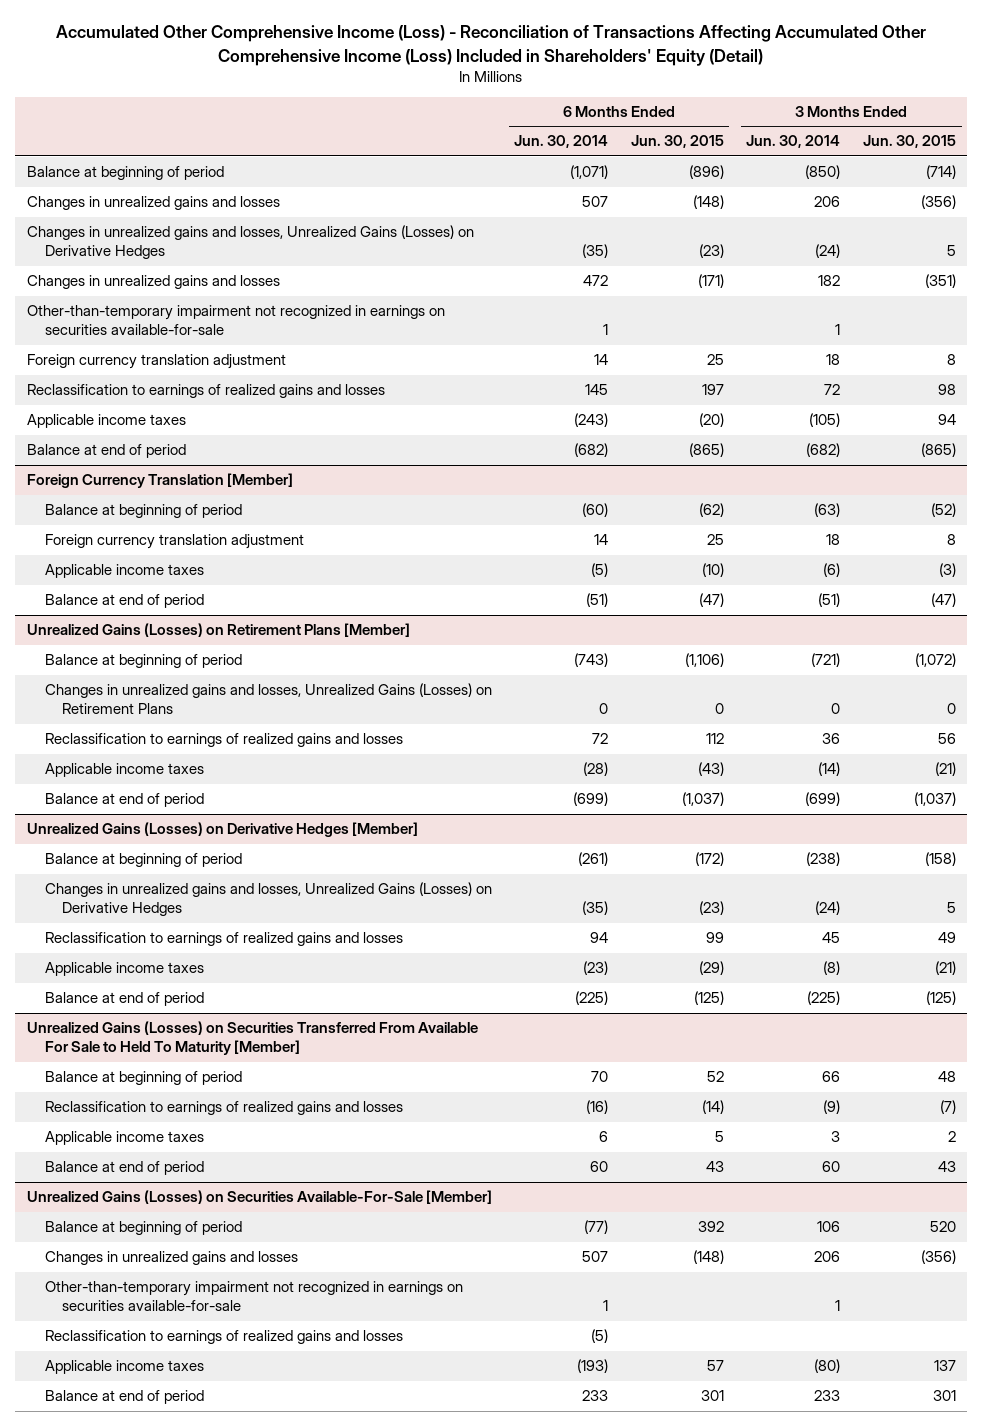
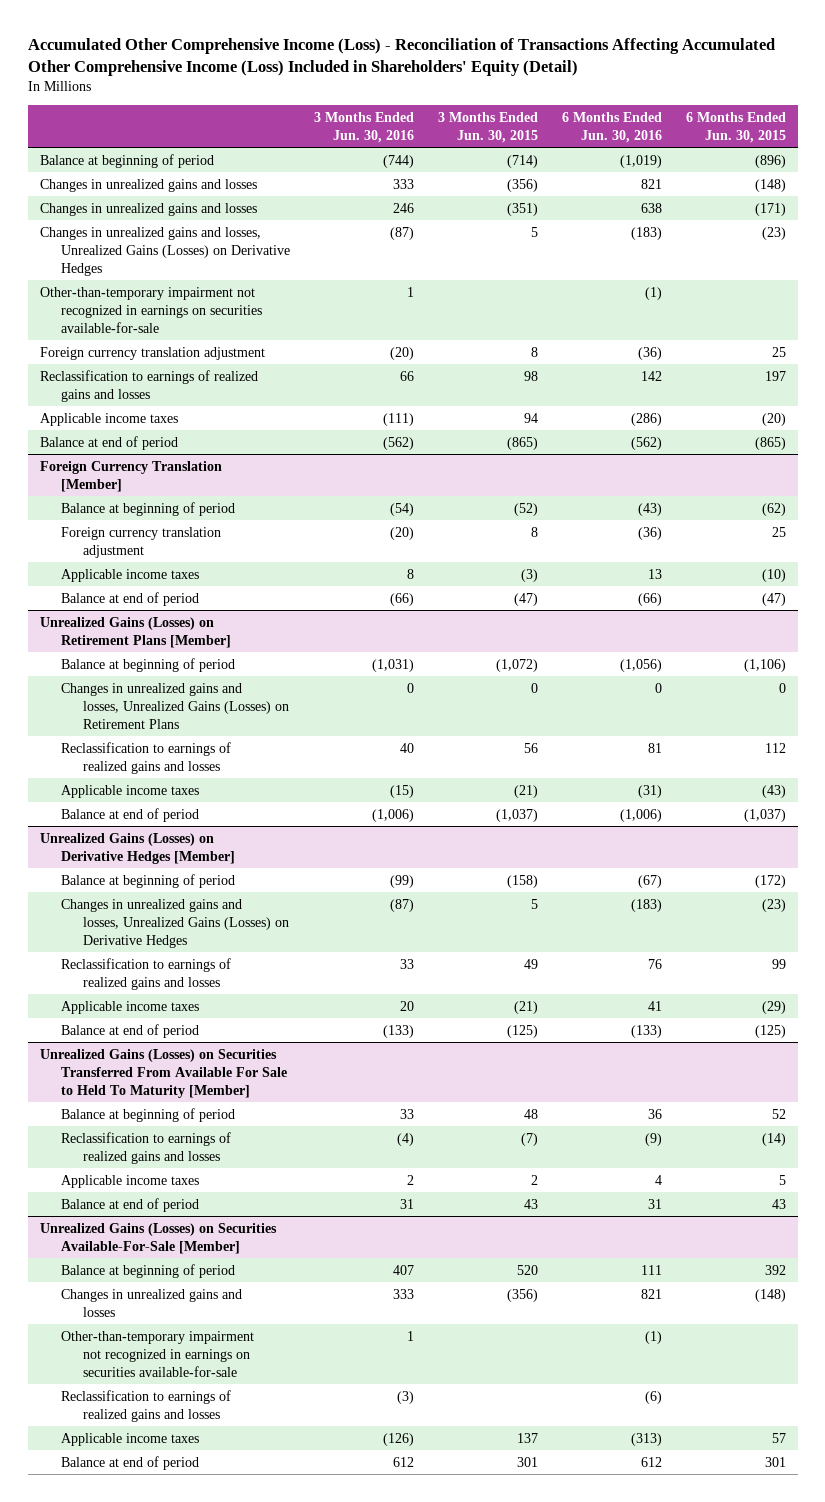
- | 6 Months Ended Jun. 30, 2014 | 6 Months Ended Jun. 30, 2015 | 3 Months Ended Jun. 30, 2014 | 3 Months Ended Jun. 30, 2015
+ | 3 Months Ended Jun. 30, 2016 | 3 Months Ended Jun. 30, 2015 | 6 Months Ended Jun. 30, 2016 | 6 Months Ended Jun. 30, 2015
moved down: Changes in unrealized gains and losses, Unrealized Gains (Losses) on Derivative Hedges | (87) | 5 | (183) | (23)

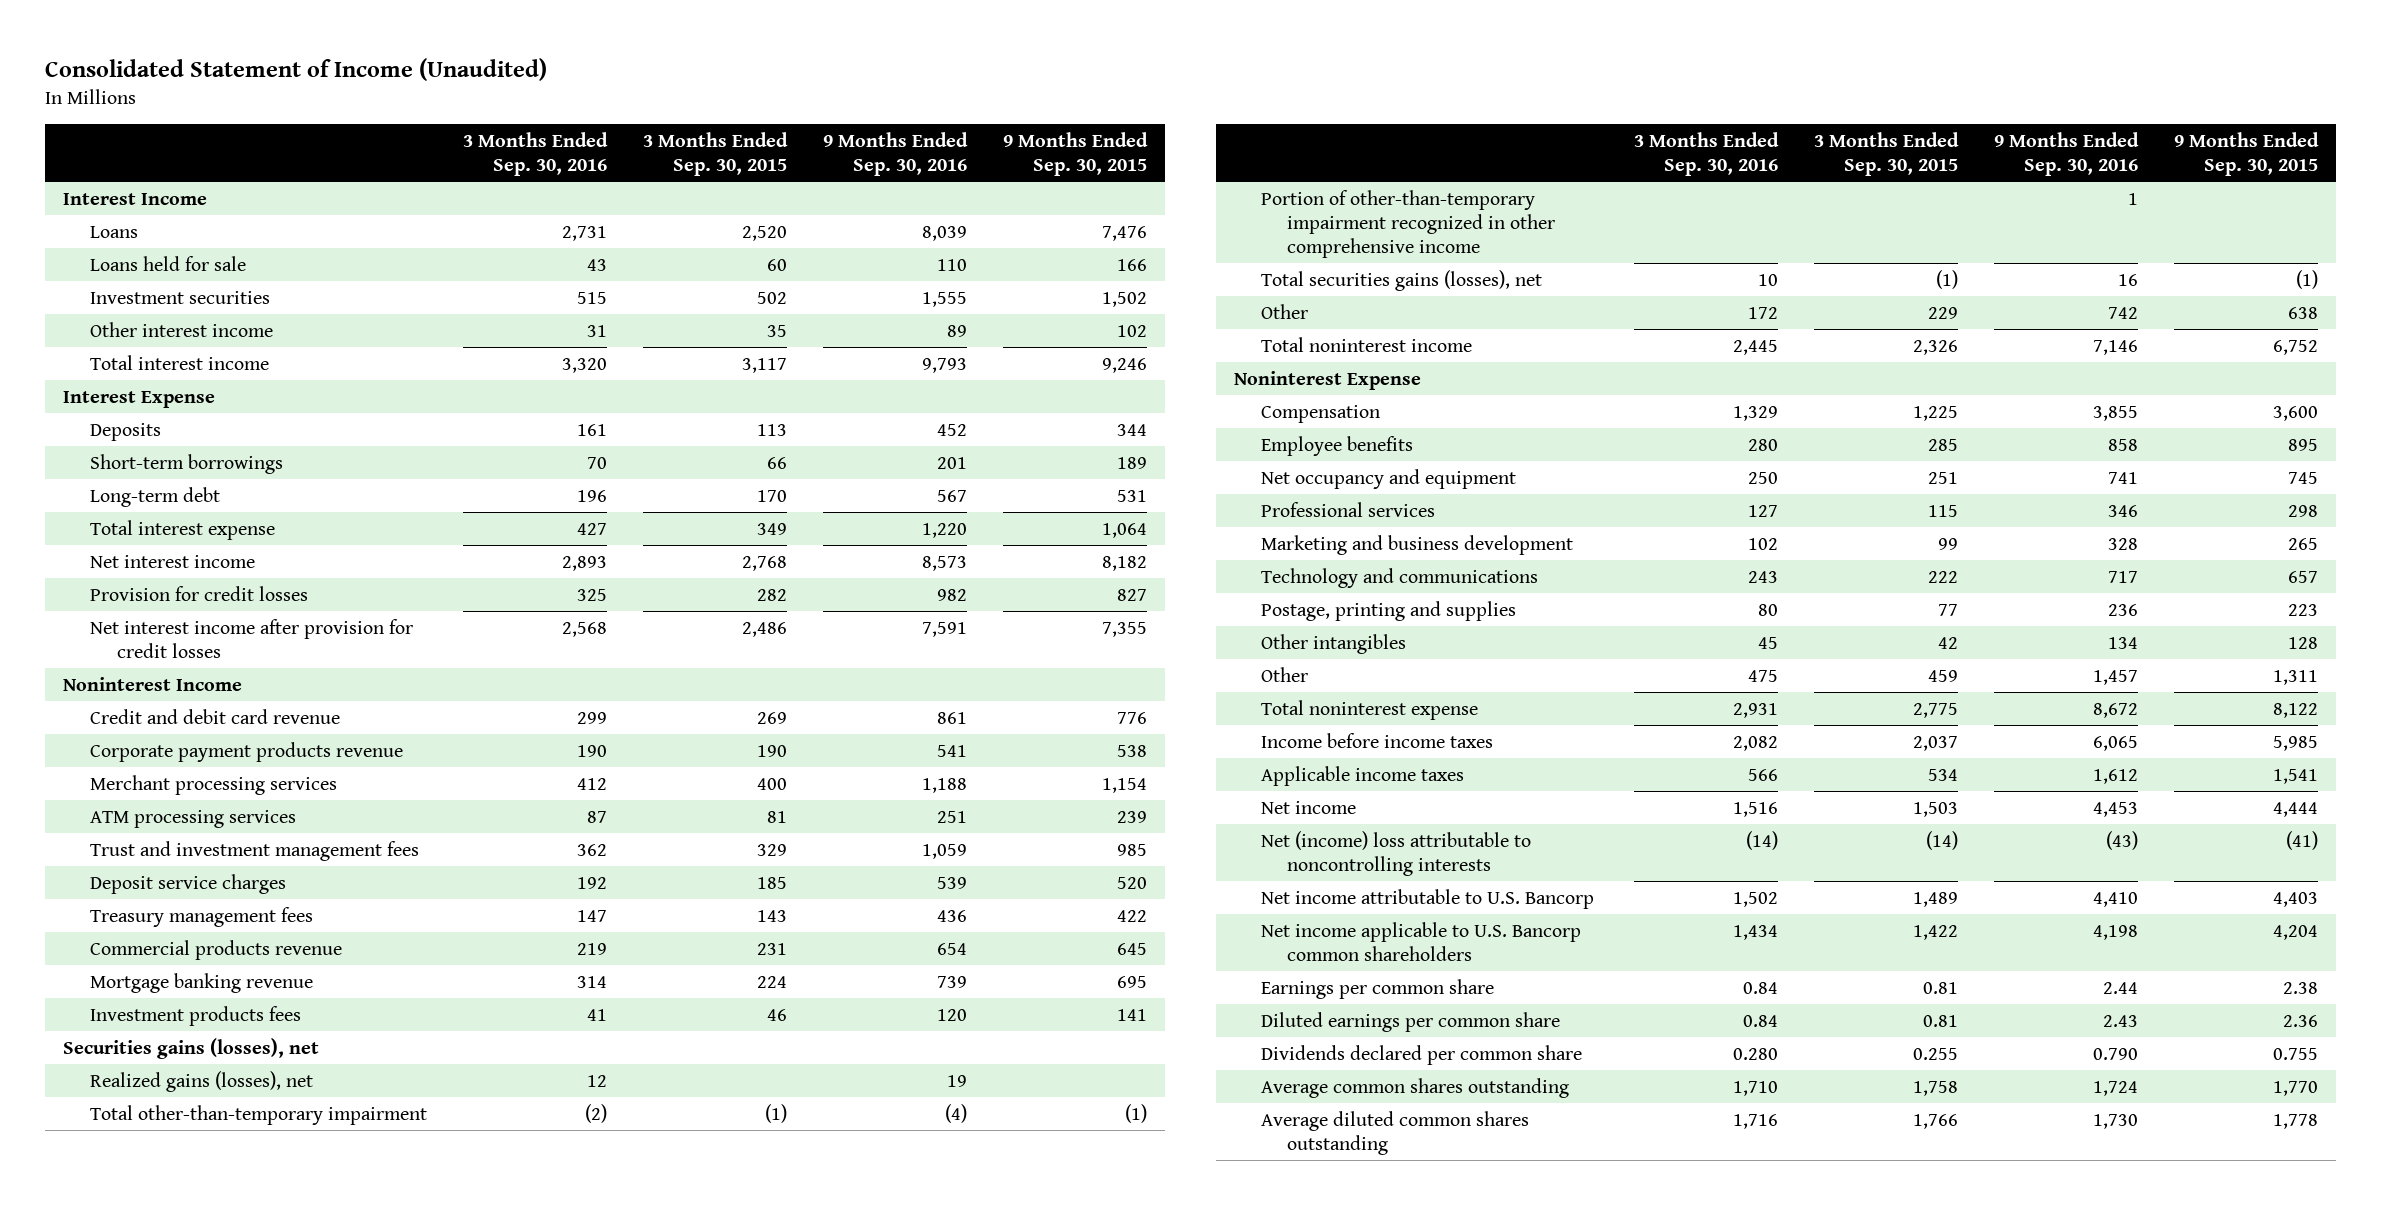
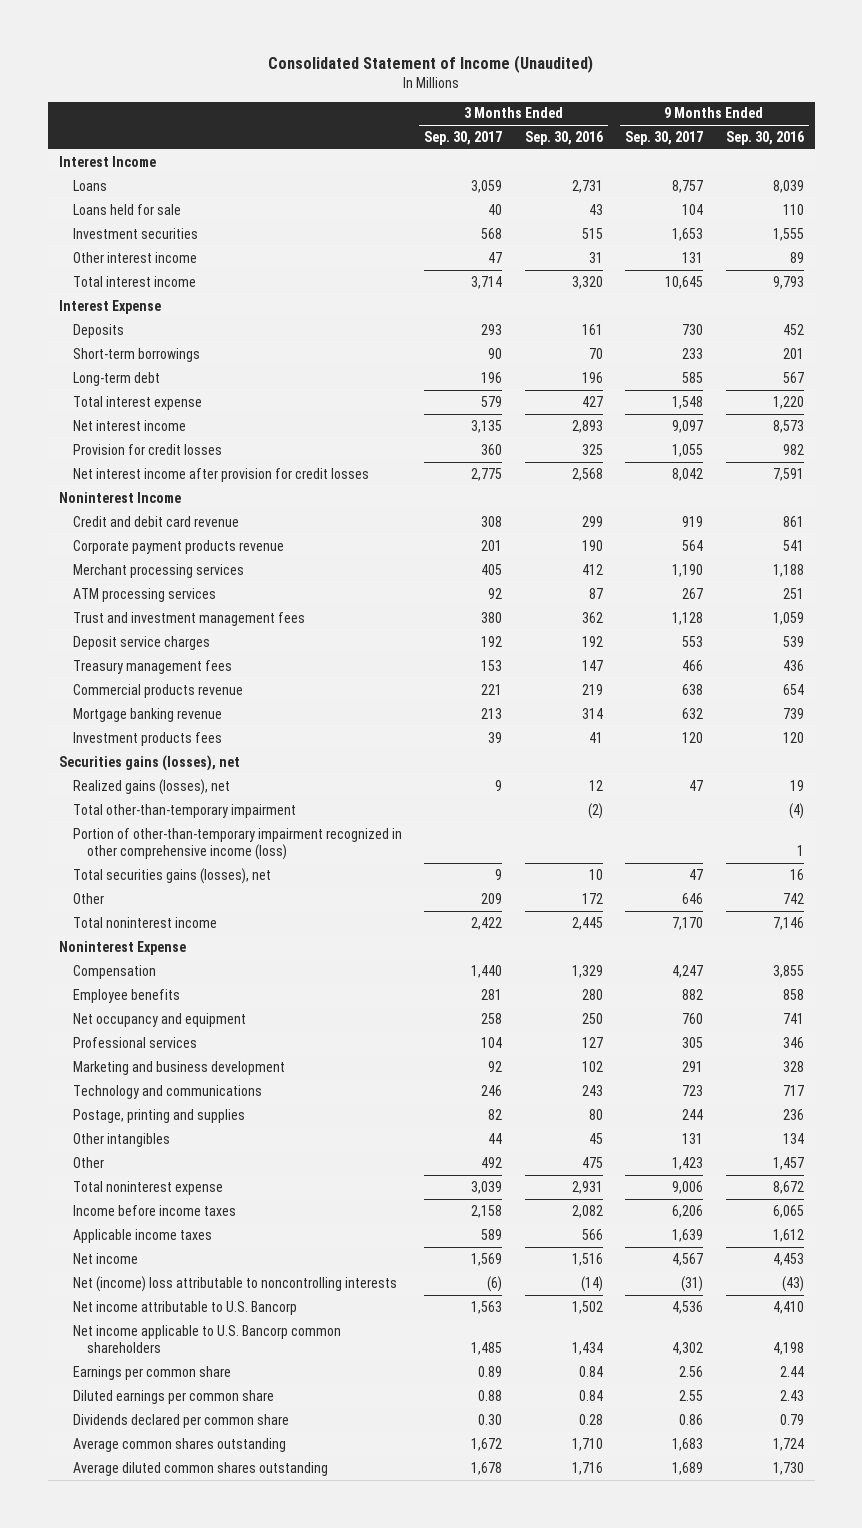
- | 3 Months Ended Sep. 30, 2016 | 3 Months Ended Sep. 30, 2015 | 9 Months Ended Sep. 30, 2016 | 9 Months Ended Sep. 30, 2015
+ | 3 Months Ended Sep. 30, 2017 | 3 Months Ended Sep. 30, 2016 | 9 Months Ended Sep. 30, 2017 | 9 Months Ended Sep. 30, 2016
- Portion of other-than-temporary impairment recognized in other comprehensive income | | | 1 |
+ Portion of other-than-temporary impairment recognized in other comprehensive income (loss) | | | | 1
- Dividends declared per common share | 0.280 | 0.255 | 0.790 | 0.755
+ Dividends declared per common share | 0.30 | 0.28 | 0.86 | 0.79

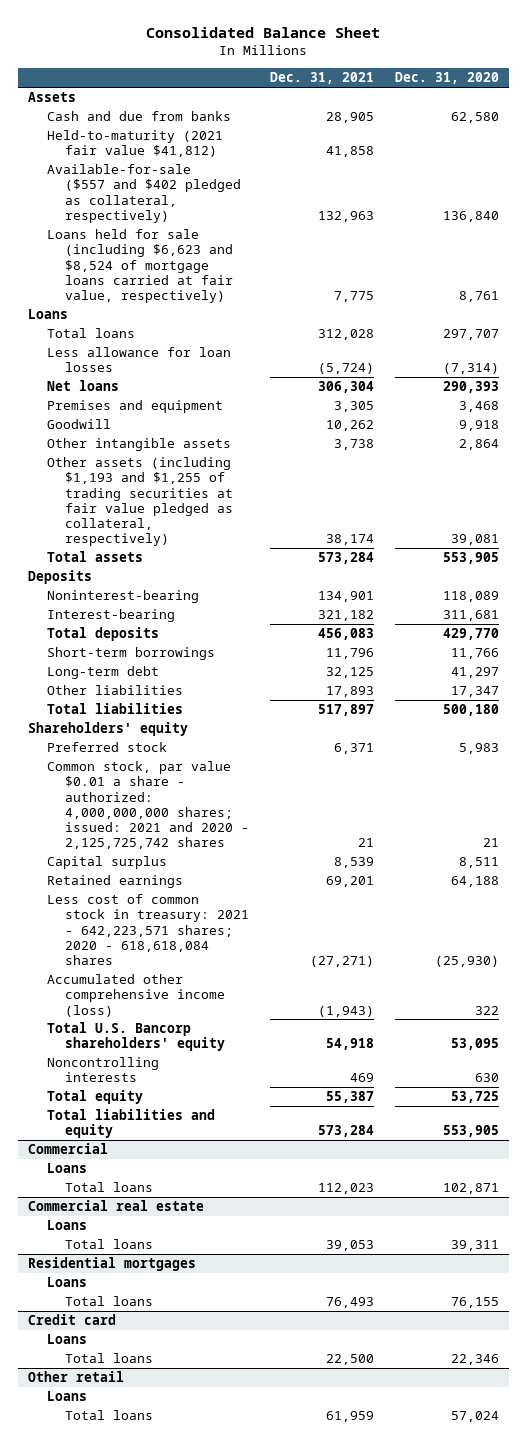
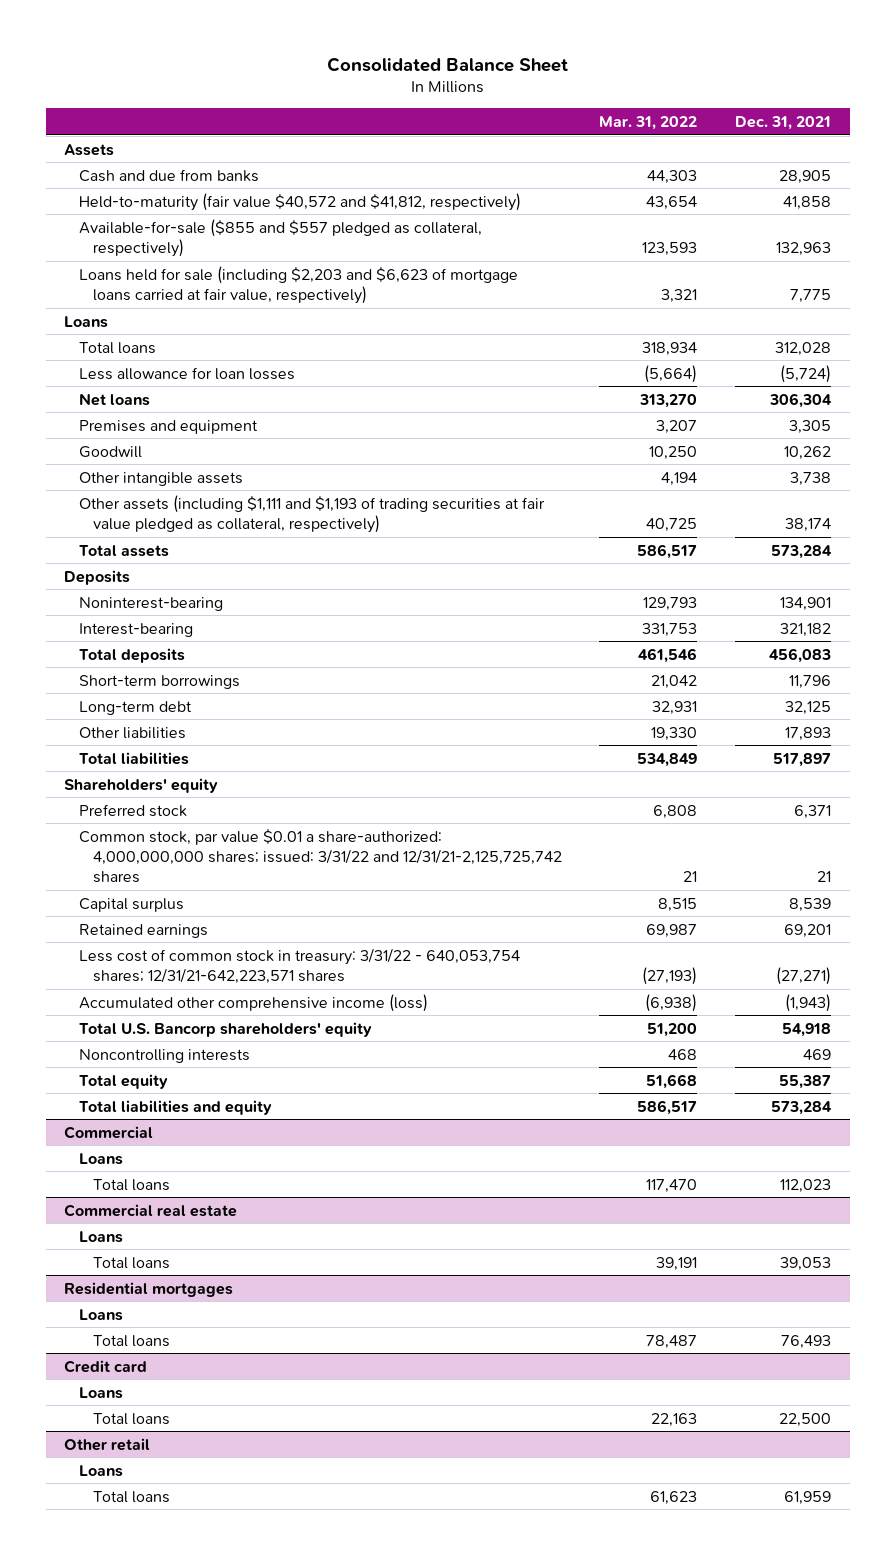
- | Dec. 31, 2021 | Dec. 31, 2020
+ | Mar. 31, 2022 | Dec. 31, 2021
- Held-to-maturity (2021 fair value $41,812) | 41,858 |
- Available-for-sale ($557 and $402 pledged as collateral, respectively) | 132,963 | 136,840
- Loans held for sale (including $6,623 and $8,524 of mortgage loans carried at fair value, respectively) | 7,775 | 8,761
+ Held-to-maturity (fair value $40,572 and $41,812, respectively) | 43,654 | 41,858
+ Available-for-sale ($855 and $557 pledged as collateral, respectively) | 123,593 | 132,963
+ Loans held for sale (including $2,203 and $6,623 of mortgage loans carried at fair value, respectively) | 3,321 | 7,775
- Other assets (including $1,193 and $1,255 of trading securities at fair value pledged as collateral, respectively) | 38,174 | 39,081
+ Other assets (including $1,111 and $1,193 of trading securities at fair value pledged as collateral, respectively) | 40,725 | 38,174
- Common stock, par value $0.01 a share - authorized: 4,000,000,000 shares; issued: 2021 and 2020 - 2,125,725,742 shares | 21 | 21
+ Common stock, par value $0.01 a share-authorized: 4,000,000,000 shares; issued: 3/31/22 and 12/31/21-2,125,725,742 shares | 21 | 21
- Less cost of common stock in treasury: 2021 - 642,223,571 shares; 2020 - 618,618,084 shares | (27,271) | (25,930)
+ Less cost of common stock in treasury: 3/31/22 - 640,053,754 shares; 12/31/21-642,223,571 shares | (27,193) | (27,271)

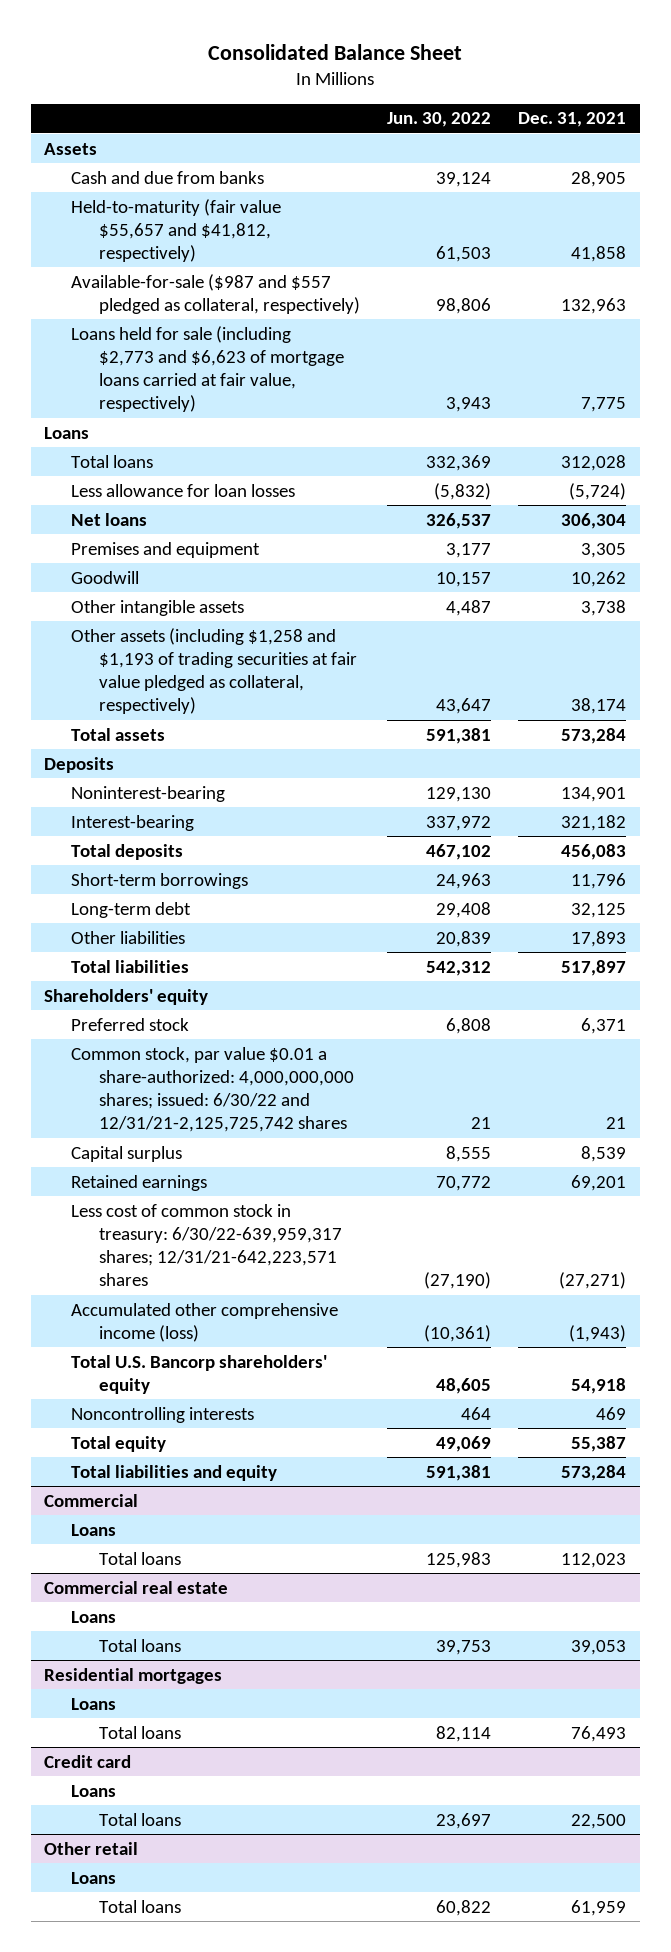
- | Mar. 31, 2022 | Dec. 31, 2021
+ | Jun. 30, 2022 | Dec. 31, 2021
- Held-to-maturity (fair value $40,572 and $41,812, respectively) | 43,654 | 41,858
- Available-for-sale ($855 and $557 pledged as collateral, respectively) | 123,593 | 132,963
- Loans held for sale (including $2,203 and $6,623 of mortgage loans carried at fair value, respectively) | 3,321 | 7,775
+ Held-to-maturity (fair value $55,657 and $41,812, respectively) | 61,503 | 41,858
+ Available-for-sale ($987 and $557 pledged as collateral, respectively) | 98,806 | 132,963
+ Loans held for sale (including $2,773 and $6,623 of mortgage loans carried at fair value, respectively) | 3,943 | 7,775
- Other assets (including $1,111 and $1,193 of trading securities at fair value pledged as collateral, respectively) | 40,725 | 38,174
+ Other assets (including $1,258 and $1,193 of trading securities at fair value pledged as collateral, respectively) | 43,647 | 38,174
- Common stock, par value $0.01 a share-authorized: 4,000,000,000 shares; issued: 3/31/22 and 12/31/21-2,125,725,742 shares | 21 | 21
+ Common stock, par value $0.01 a share-authorized: 4,000,000,000 shares; issued: 6/30/22 and 12/31/21-2,125,725,742 shares | 21 | 21
- Less cost of common stock in treasury: 3/31/22 - 640,053,754 shares; 12/31/21-642,223,571 shares | (27,193) | (27,271)
+ Less cost of common stock in treasury: 6/30/22-639,959,317 shares; 12/31/21-642,223,571 shares | (27,190) | (27,271)

